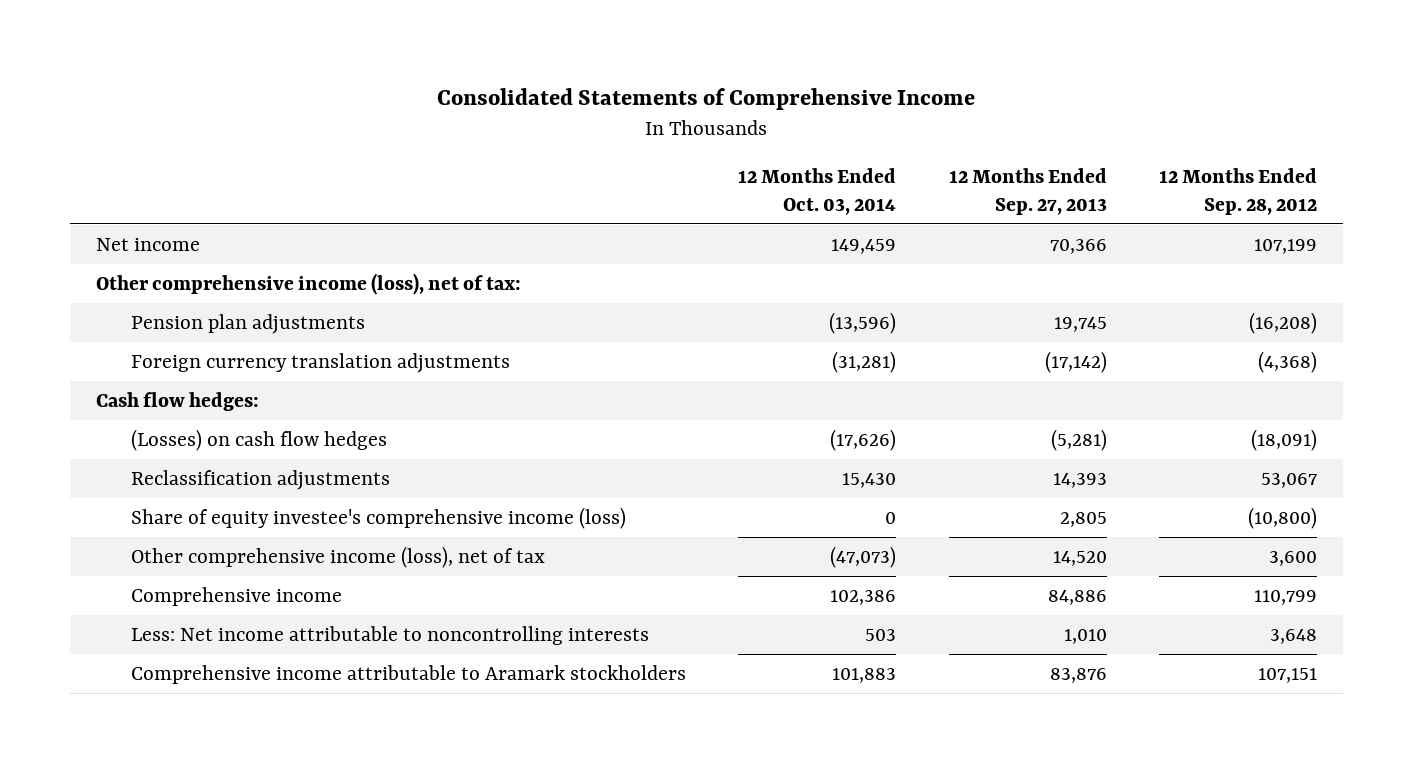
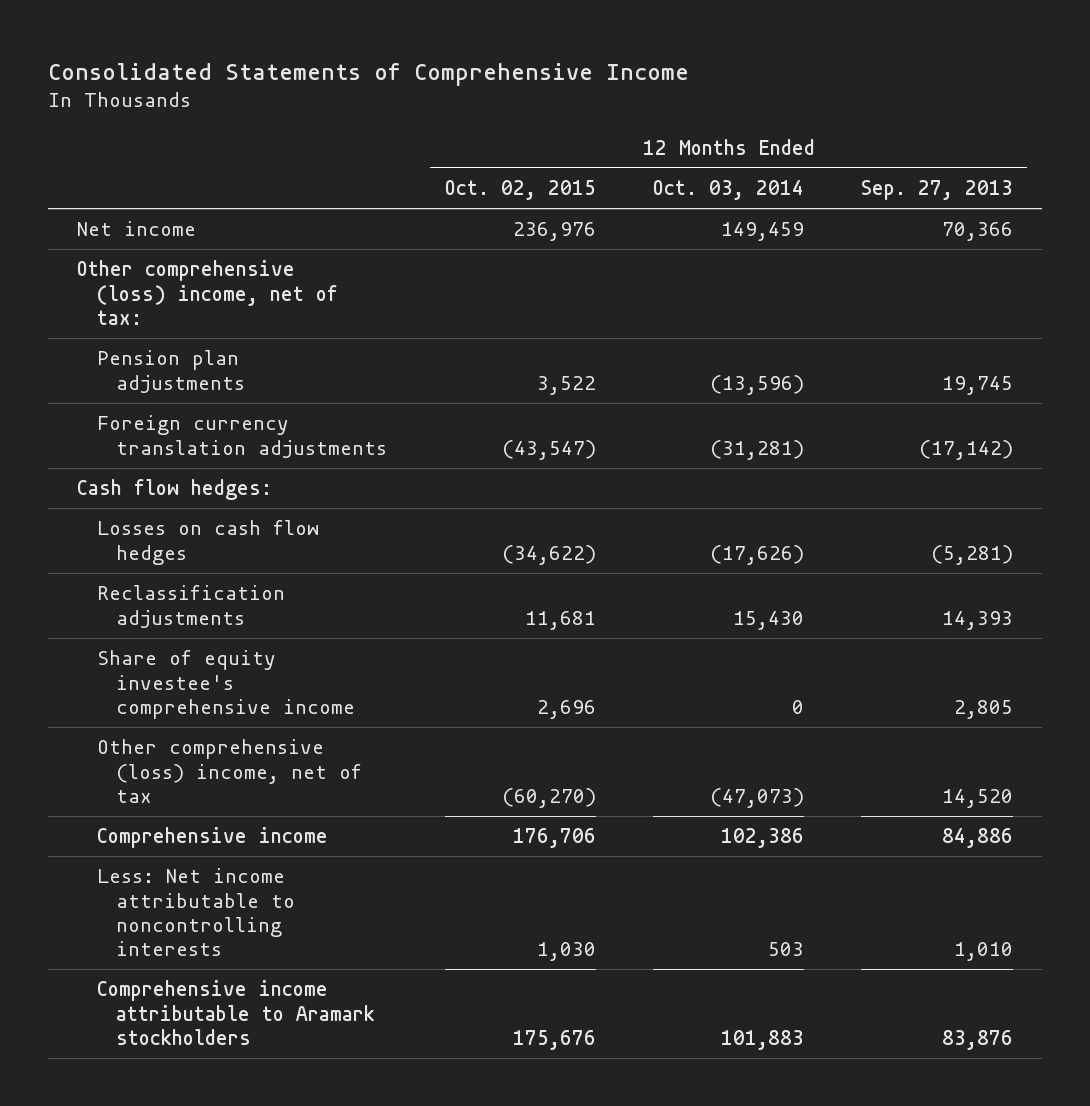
- | 12 Months Ended Oct. 03, 2014 | 12 Months Ended Sep. 27, 2013 | 12 Months Ended Sep. 28, 2012
+ | 12 Months Ended Oct. 02, 2015 | 12 Months Ended Oct. 03, 2014 | 12 Months Ended Sep. 27, 2013
- Other comprehensive income (loss), net of tax:
+ Other comprehensive (loss) income, net of tax:
- (Losses) on cash flow hedges | (17,626) | (5,281) | (18,091)
+ Losses on cash flow hedges | (34,622) | (17,626) | (5,281)
- Share of equity investee's comprehensive income (loss) | 0 | 2,805 | (10,800)
- Other comprehensive income (loss), net of tax | (47,073) | 14,520 | 3,600
+ Share of equity investee's comprehensive income | 2,696 | 0 | 2,805
+ Other comprehensive (loss) income, net of tax | (60,270) | (47,073) | 14,520

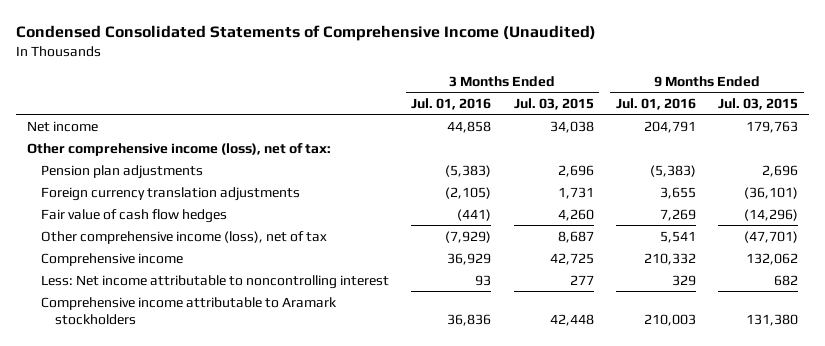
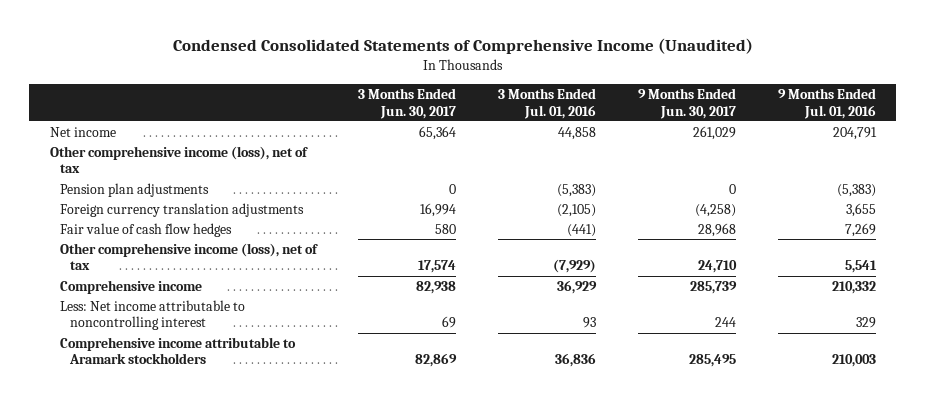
- | 3 Months Ended Jul. 01, 2016 | 3 Months Ended Jul. 03, 2015 | 9 Months Ended Jul. 01, 2016 | 9 Months Ended Jul. 03, 2015
+ | 3 Months Ended Jun. 30, 2017 | 3 Months Ended Jul. 01, 2016 | 9 Months Ended Jun. 30, 2017 | 9 Months Ended Jul. 01, 2016
- Other comprehensive income (loss), net of tax:
+ Other comprehensive income (loss), net of tax

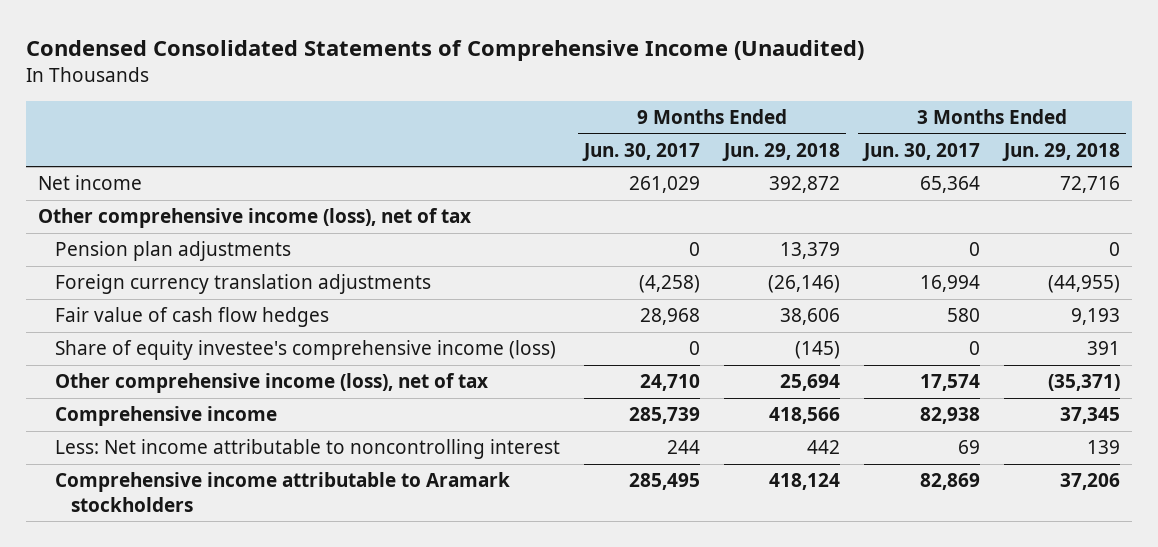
- | 3 Months Ended Jun. 30, 2017 | 3 Months Ended Jul. 01, 2016 | 9 Months Ended Jun. 30, 2017 | 9 Months Ended Jul. 01, 2016
+ | 9 Months Ended Jun. 30, 2017 | 9 Months Ended Jun. 29, 2018 | 3 Months Ended Jun. 30, 2017 | 3 Months Ended Jun. 29, 2018
+ Share of equity investee's comprehensive income (loss) | 0 | (145) | 0 | 391

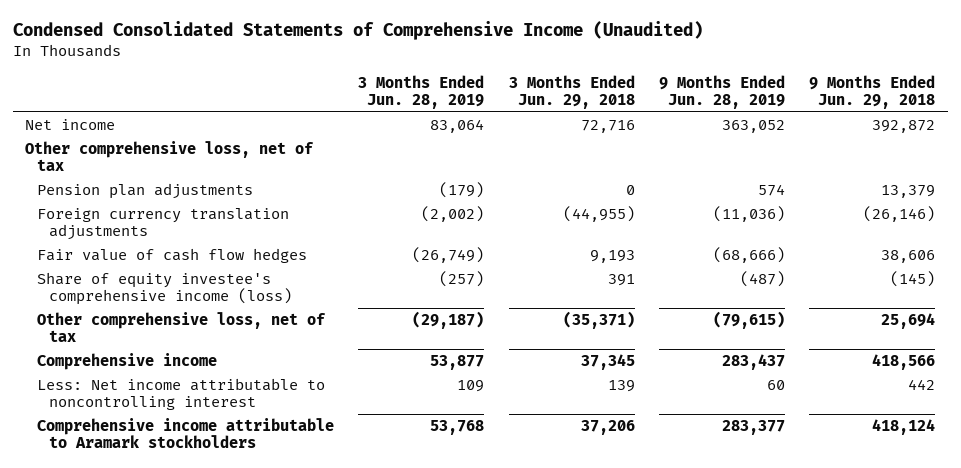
- | 9 Months Ended Jun. 30, 2017 | 9 Months Ended Jun. 29, 2018 | 3 Months Ended Jun. 30, 2017 | 3 Months Ended Jun. 29, 2018
+ | 3 Months Ended Jun. 28, 2019 | 3 Months Ended Jun. 29, 2018 | 9 Months Ended Jun. 28, 2019 | 9 Months Ended Jun. 29, 2018
- Other comprehensive income (loss), net of tax
+ Other comprehensive loss, net of tax
- Other comprehensive income (loss), net of tax | 24,710 | 25,694 | 17,574 | (35,371)
+ Other comprehensive loss, net of tax | (29,187) | (35,371) | (79,615) | 25,694

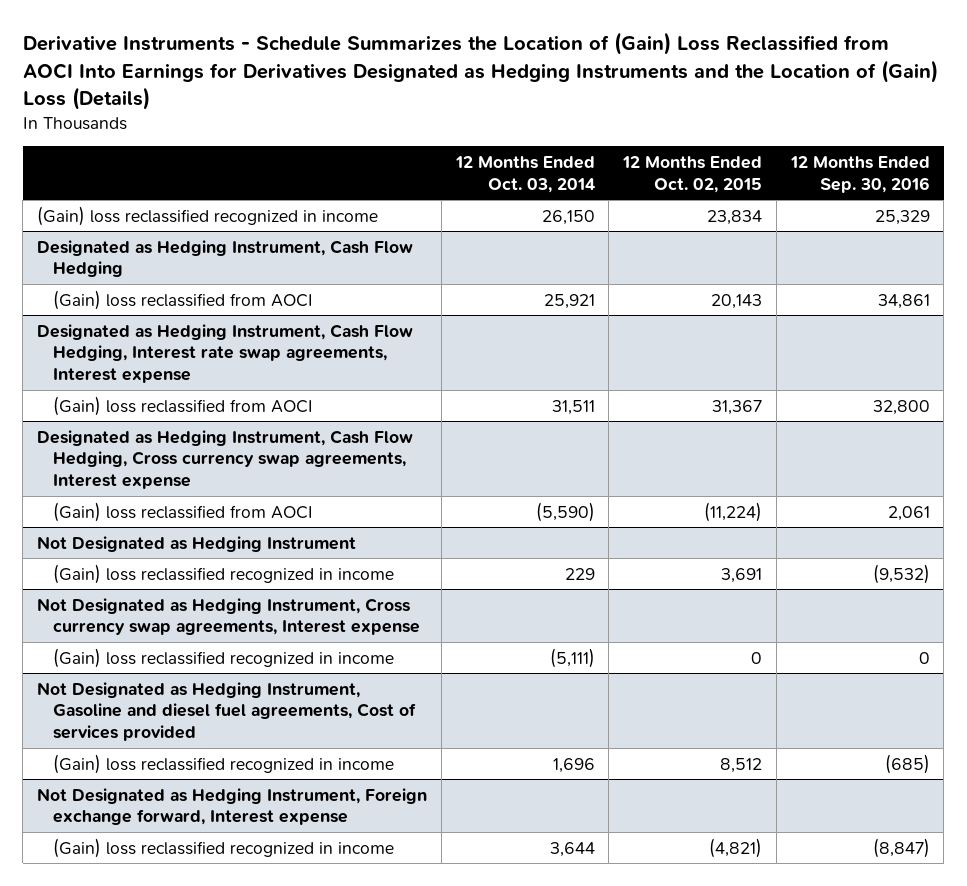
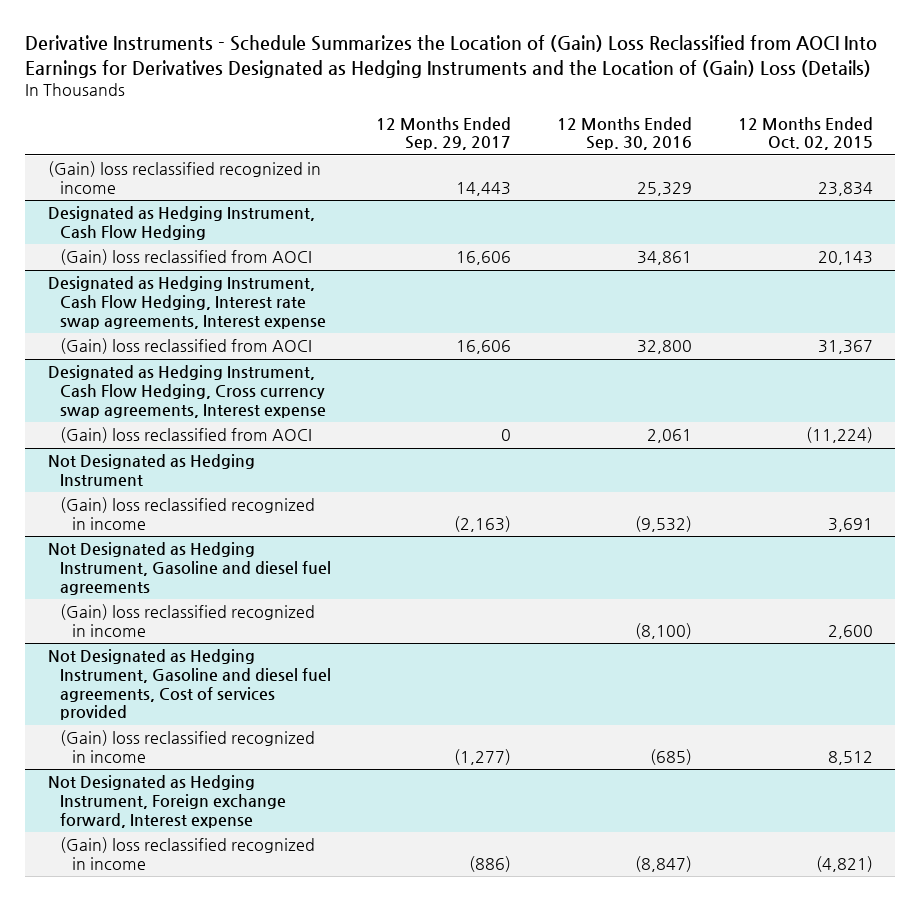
- | 12 Months Ended Oct. 03, 2014 | 12 Months Ended Oct. 02, 2015 | 12 Months Ended Sep. 30, 2016
+ | 12 Months Ended Sep. 29, 2017 | 12 Months Ended Sep. 30, 2016 | 12 Months Ended Oct. 02, 2015
- Not Designated as Hedging Instrument, Cross currency swap agreements, Interest expense
- (Gain) loss reclassified recognized in income | (5,111) | 0 | 0
+ Not Designated as Hedging Instrument, Gasoline and diesel fuel agreements
+ (Gain) loss reclassified recognized in income | | (8,100) | 2,600

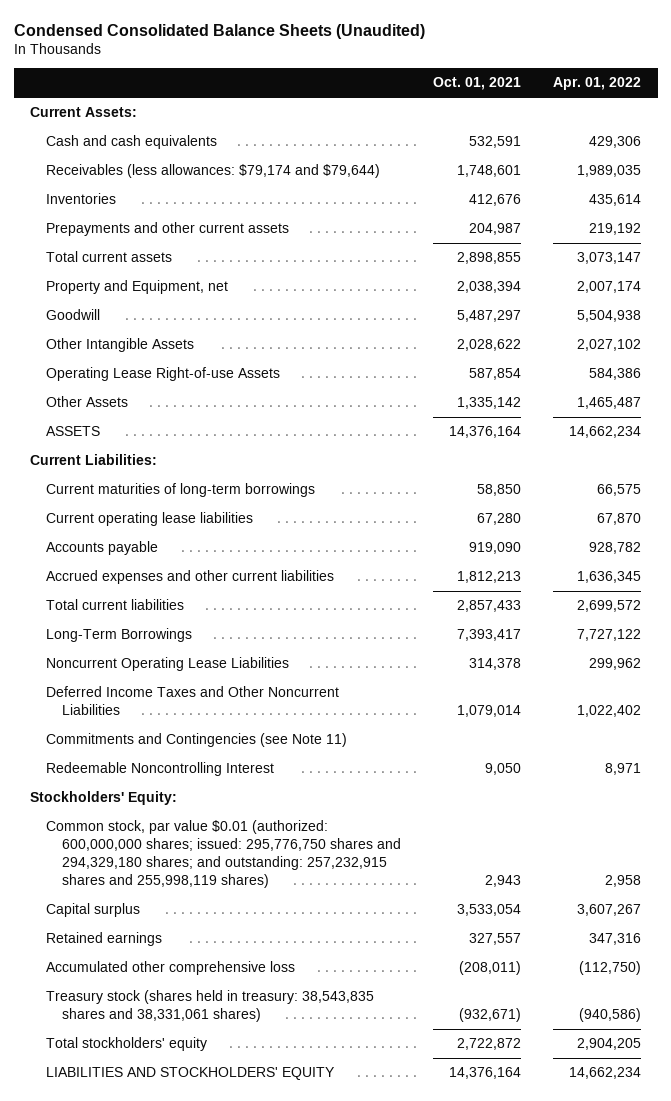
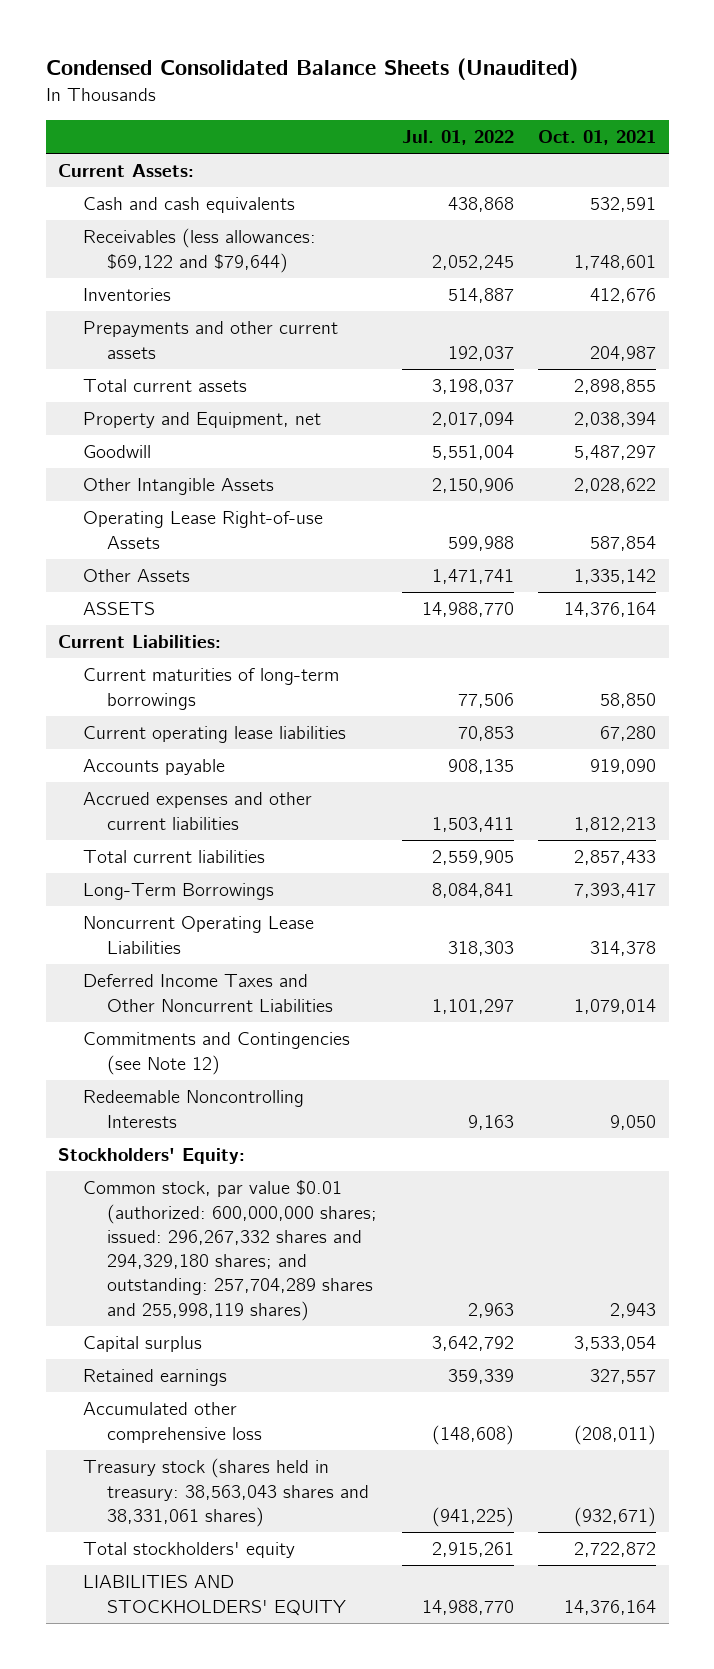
- | Oct. 01, 2021 | Apr. 01, 2022
+ | Jul. 01, 2022 | Oct. 01, 2021
- Receivables (less allowances: $79,174 and $79,644) | 1,748,601 | 1,989,035
+ Receivables (less allowances: $69,122 and $79,644) | 2,052,245 | 1,748,601
- Commitments and Contingencies (see Note 11)
- Redeemable Noncontrolling Interest | 9,050 | 8,971
+ Commitments and Contingencies (see Note 12)
+ Redeemable Noncontrolling Interests | 9,163 | 9,050
- Common stock, par value $0.01 (authorized: 600,000,000 shares; issued: 295,776,750 shares and 294,329,180 shares; and outstanding: 257,232,915 shares and 255,998,119 shares) | 2,943 | 2,958
+ Common stock, par value $0.01 (authorized: 600,000,000 shares; issued: 296,267,332 shares and 294,329,180 shares; and outstanding: 257,704,289 shares and 255,998,119 shares) | 2,963 | 2,943
- Treasury stock (shares held in treasury: 38,543,835 shares and 38,331,061 shares) | (932,671) | (940,586)
+ Treasury stock (shares held in treasury: 38,563,043 shares and 38,331,061 shares) | (941,225) | (932,671)

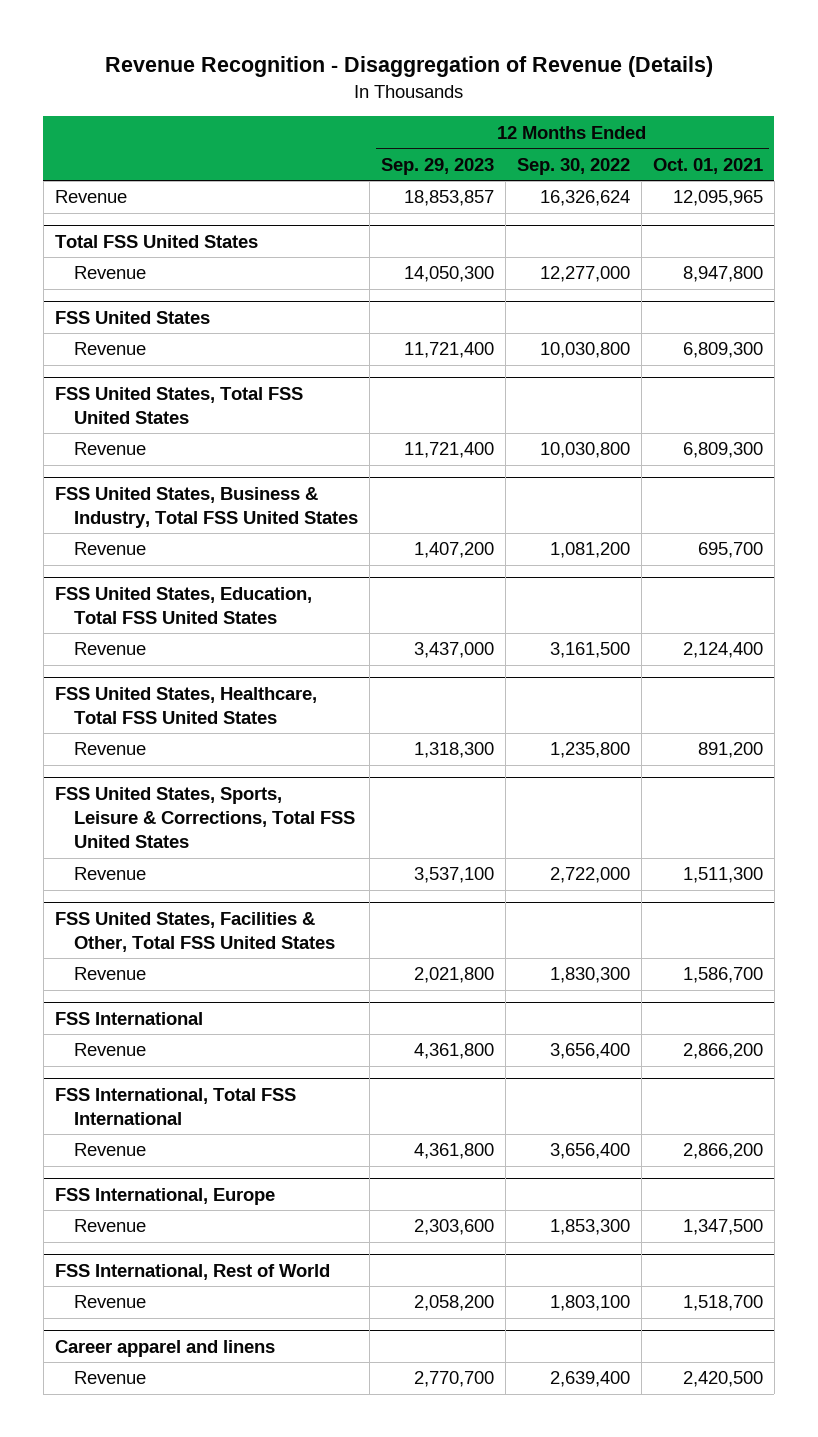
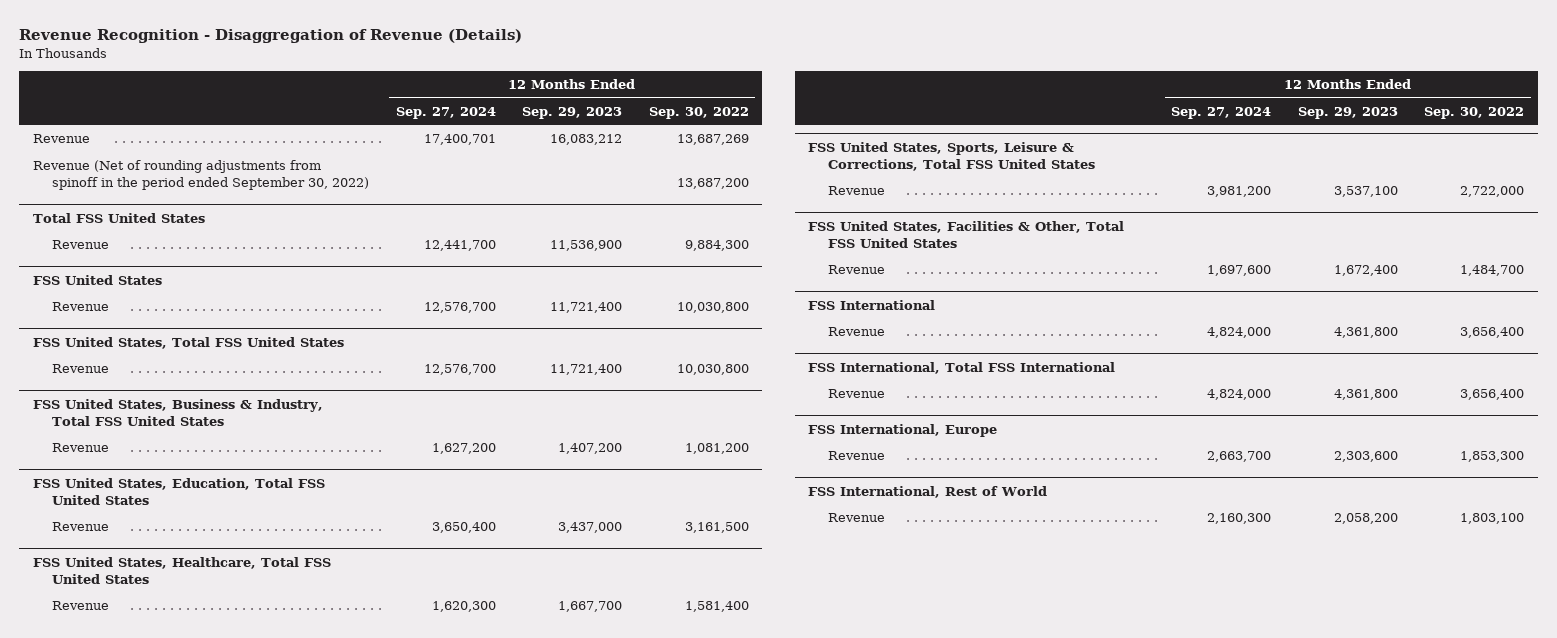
- | 12 Months Ended Sep. 29, 2023 | 12 Months Ended Sep. 30, 2022 | 12 Months Ended Oct. 01, 2021
+ | 12 Months Ended Sep. 27, 2024 | 12 Months Ended Sep. 29, 2023 | 12 Months Ended Sep. 30, 2022
- Revenue | 18,853,857 | 16,326,624 | 12,095,965
+ Revenue | 17,400,701 | 16,083,212 | 13,687,269
+ Revenue (Net of rounding adjustments from spinoff in the period ended September 30, 2022) | | | 13,687,200
@ Total FSS United States
- Revenue | 14,050,300 | 12,277,000 | 8,947,800
+ Revenue | 12,441,700 | 11,536,900 | 9,884,300
@ FSS United States, Healthcare, Total FSS United States
- Revenue | 1,318,300 | 1,235,800 | 891,200
+ Revenue | 1,620,300 | 1,667,700 | 1,581,400
@ FSS United States, Facilities & Other, Total FSS United States
- Revenue | 2,021,800 | 1,830,300 | 1,586,700
+ Revenue | 1,697,600 | 1,672,400 | 1,484,700
- Career apparel and linens
- Revenue | 2,770,700 | 2,639,400 | 2,420,500

